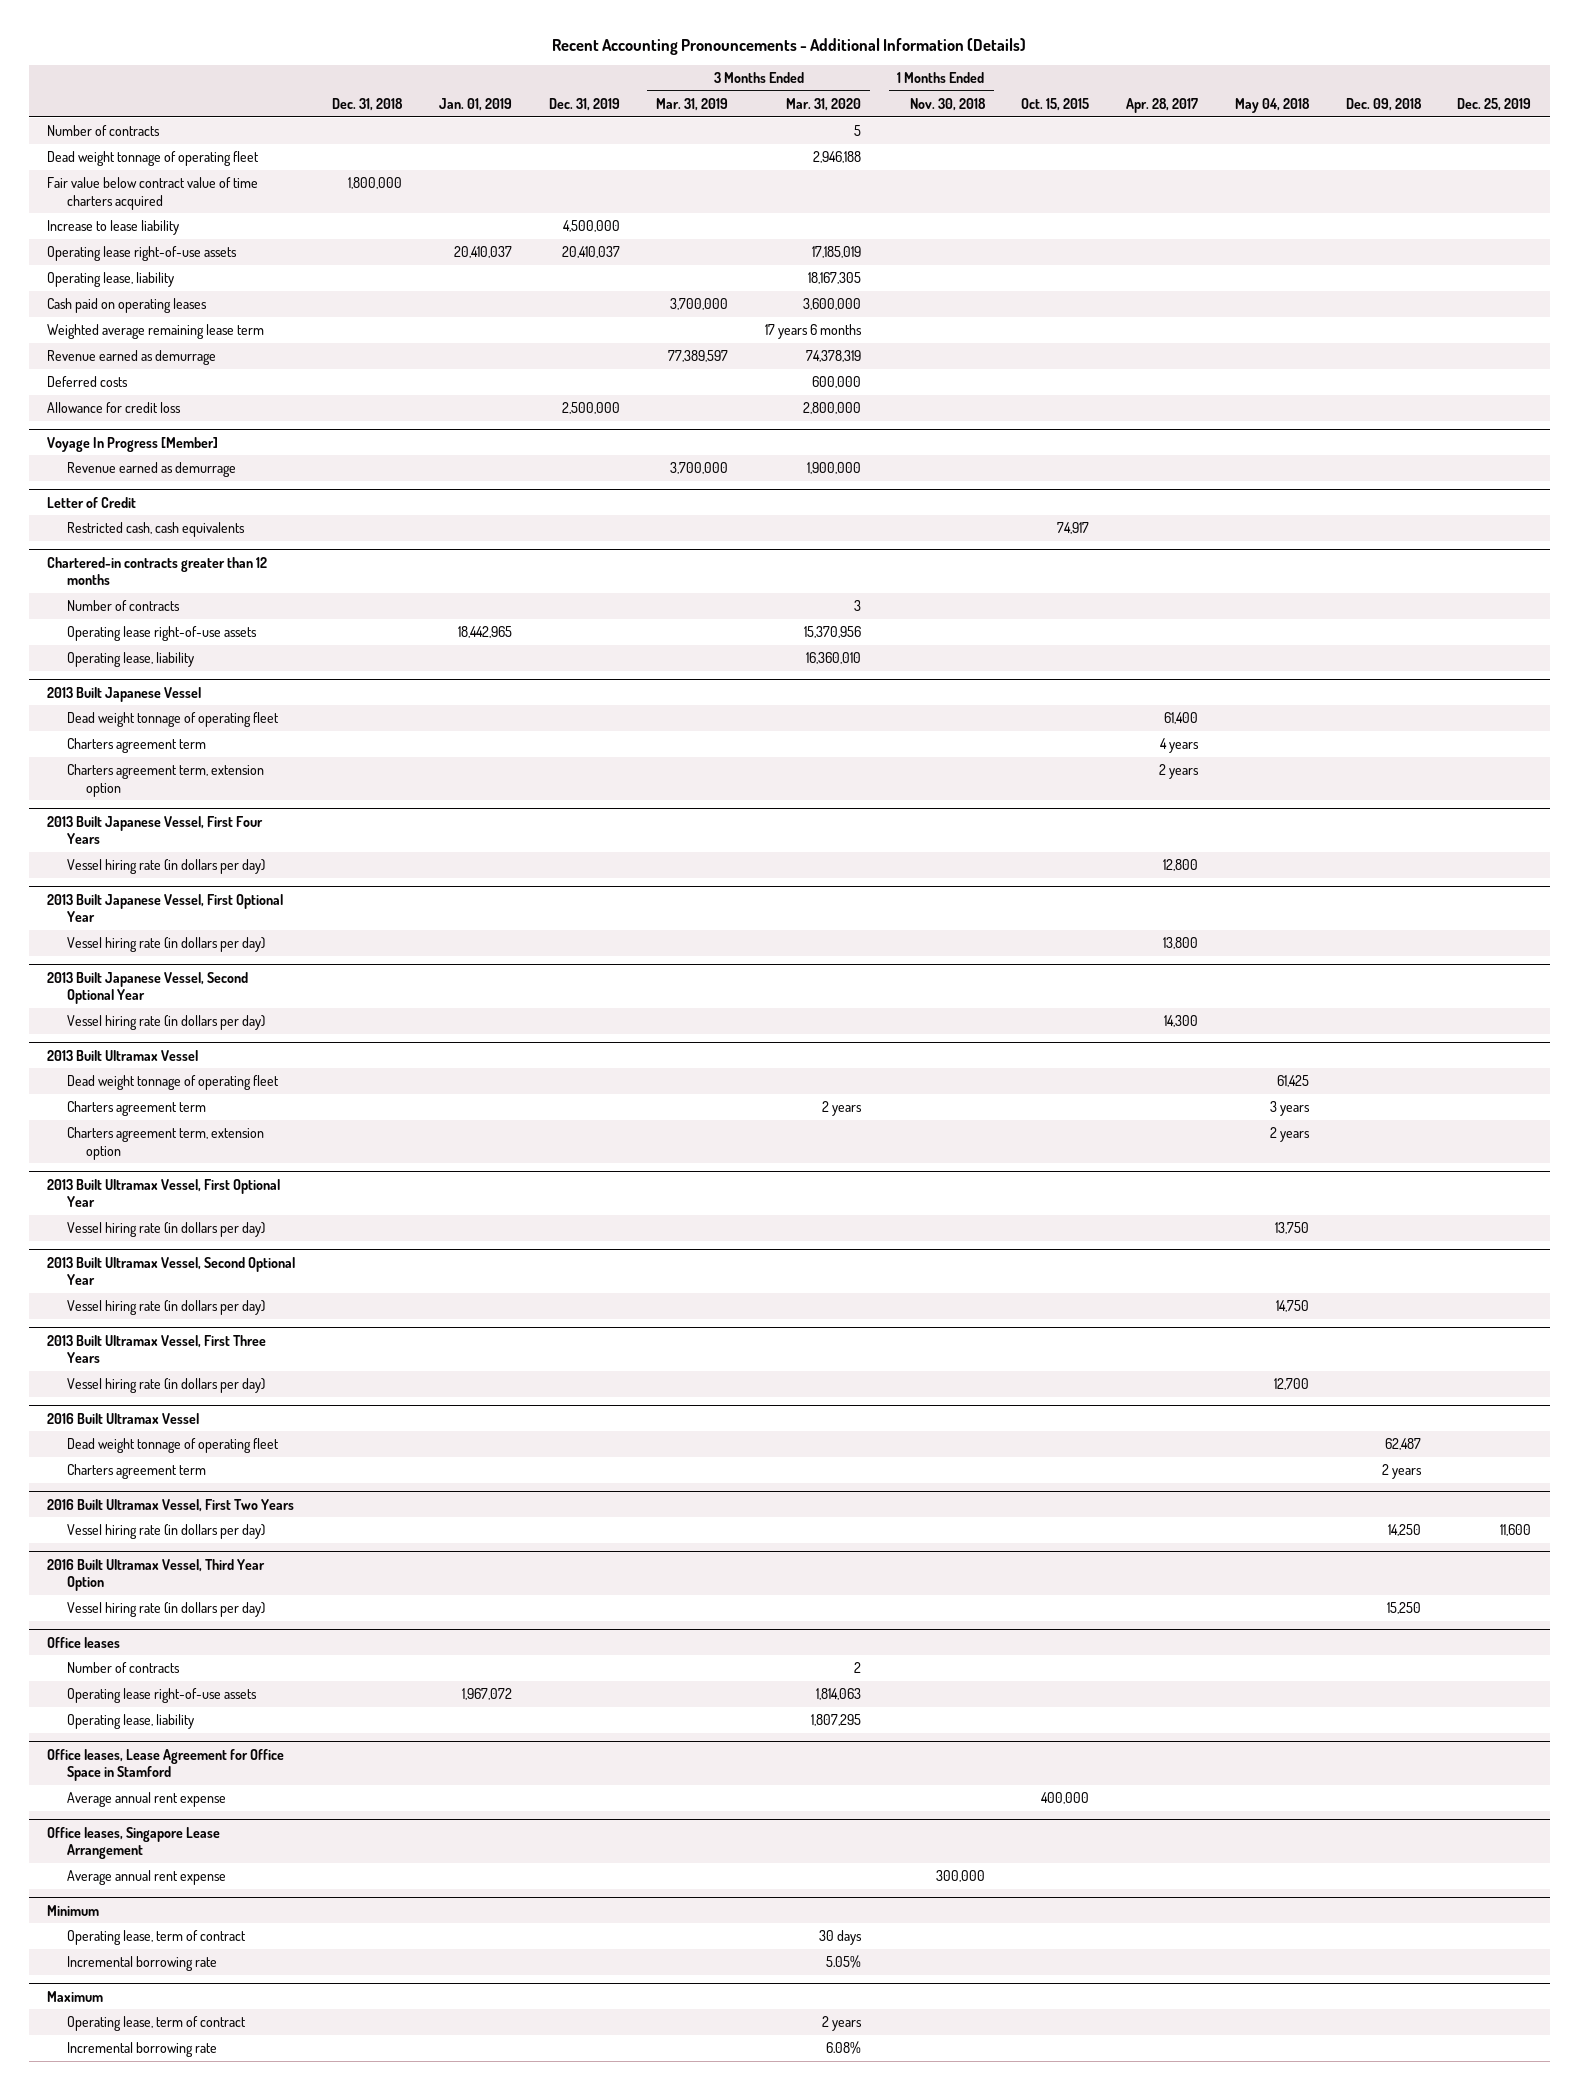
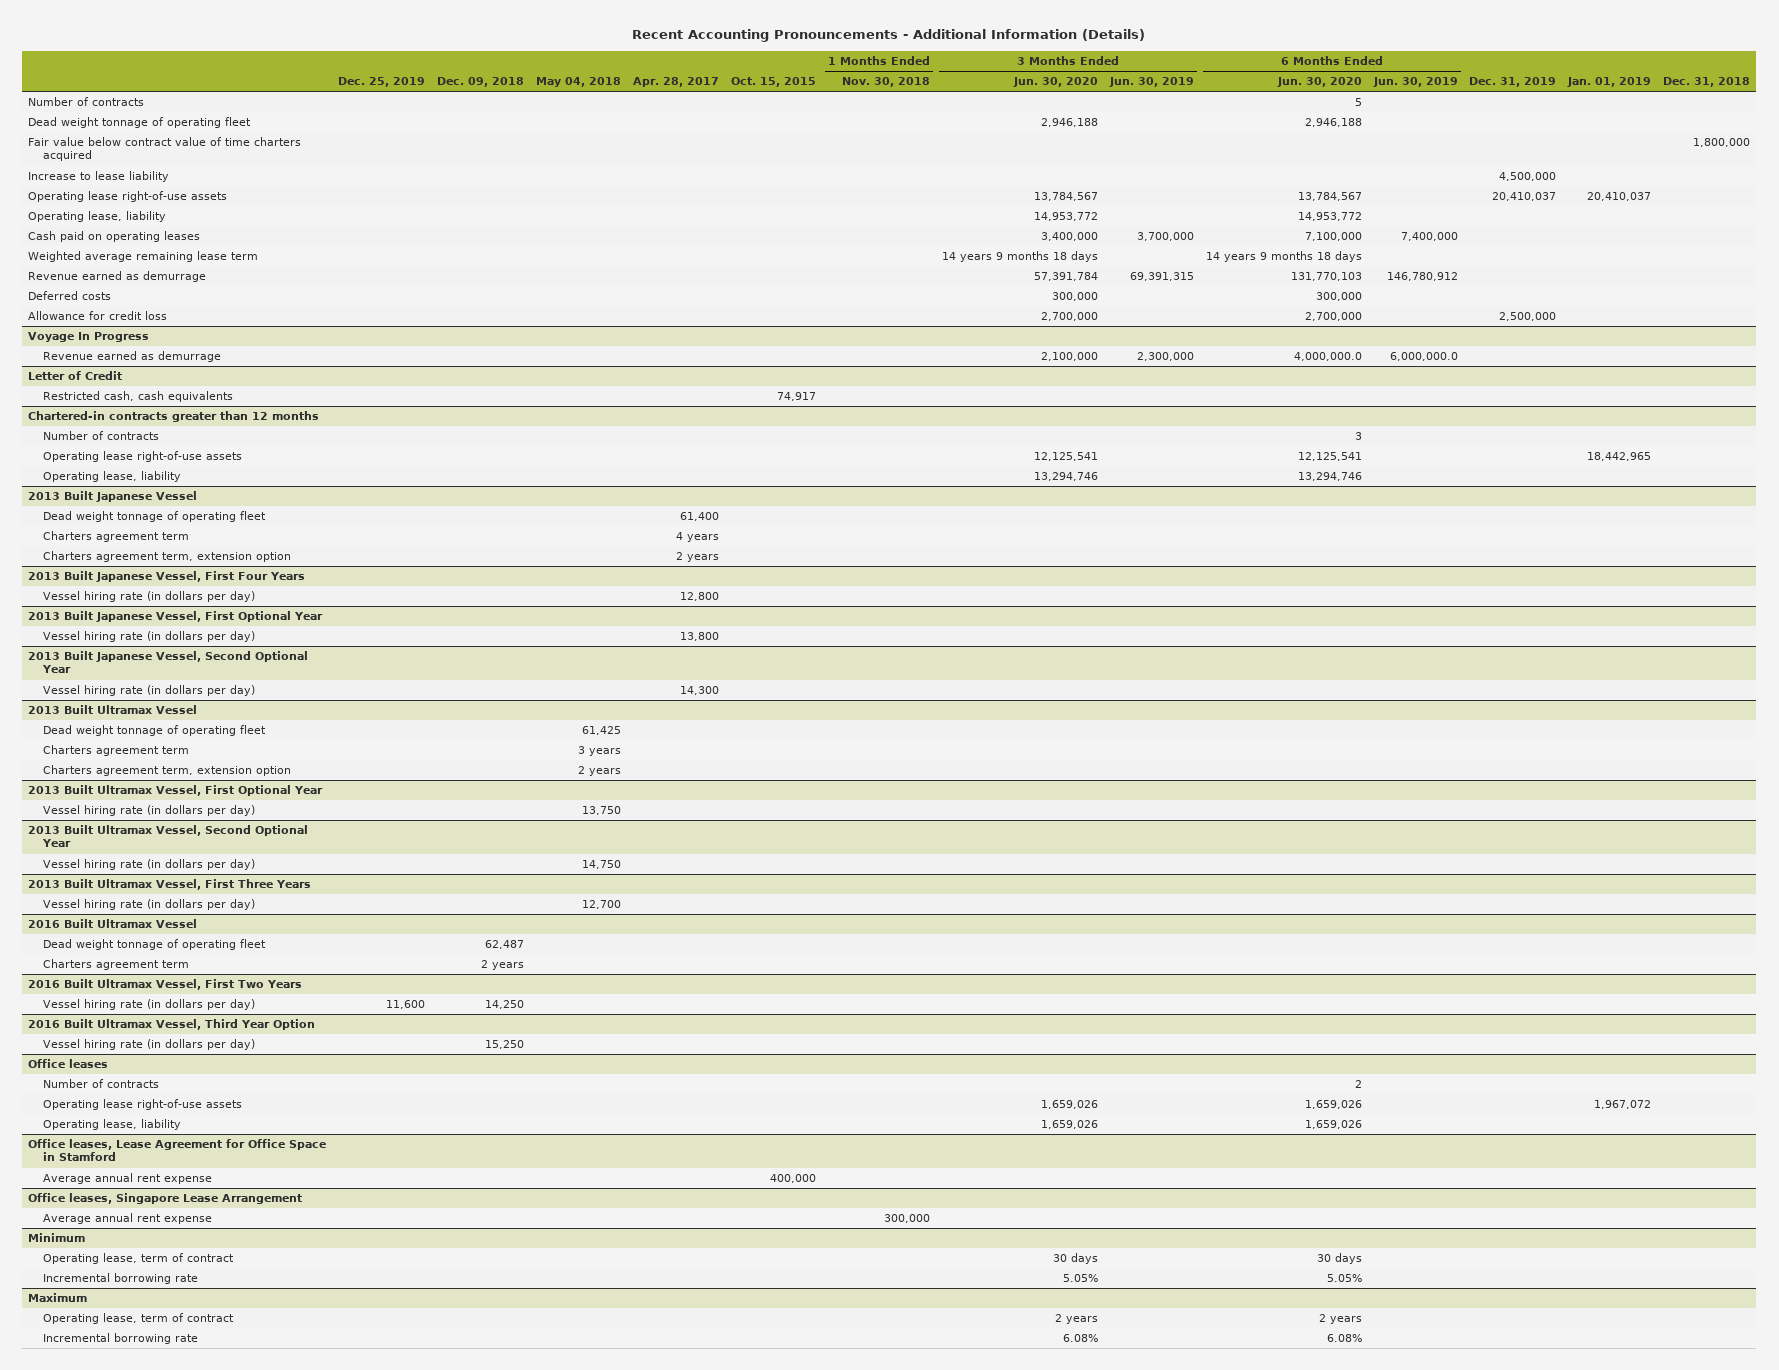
- | Dec. 31, 2018 | Jan. 01, 2019 | Dec. 31, 2019 | 3 Months Ended Mar. 31, 2019 | 3 Months Ended Mar. 31, 2020 | 1 Months Ended Nov. 30, 2018 | Oct. 15, 2015 | Apr. 28, 2017 | May 04, 2018 | Dec. 09, 2018 | Dec. 25, 2019
+ | Dec. 25, 2019 | Dec. 09, 2018 | May 04, 2018 | Apr. 28, 2017 | Oct. 15, 2015 | 1 Months Ended Nov. 30, 2018 | 3 Months Ended Jun. 30, 2020 | 3 Months Ended Jun. 30, 2019 | 6 Months Ended Jun. 30, 2020 | 6 Months Ended Jun. 30, 2019 | Dec. 31, 2019 | Jan. 01, 2019 | Dec. 31, 2018
- Voyage In Progress [Member]
+ Voyage In Progress

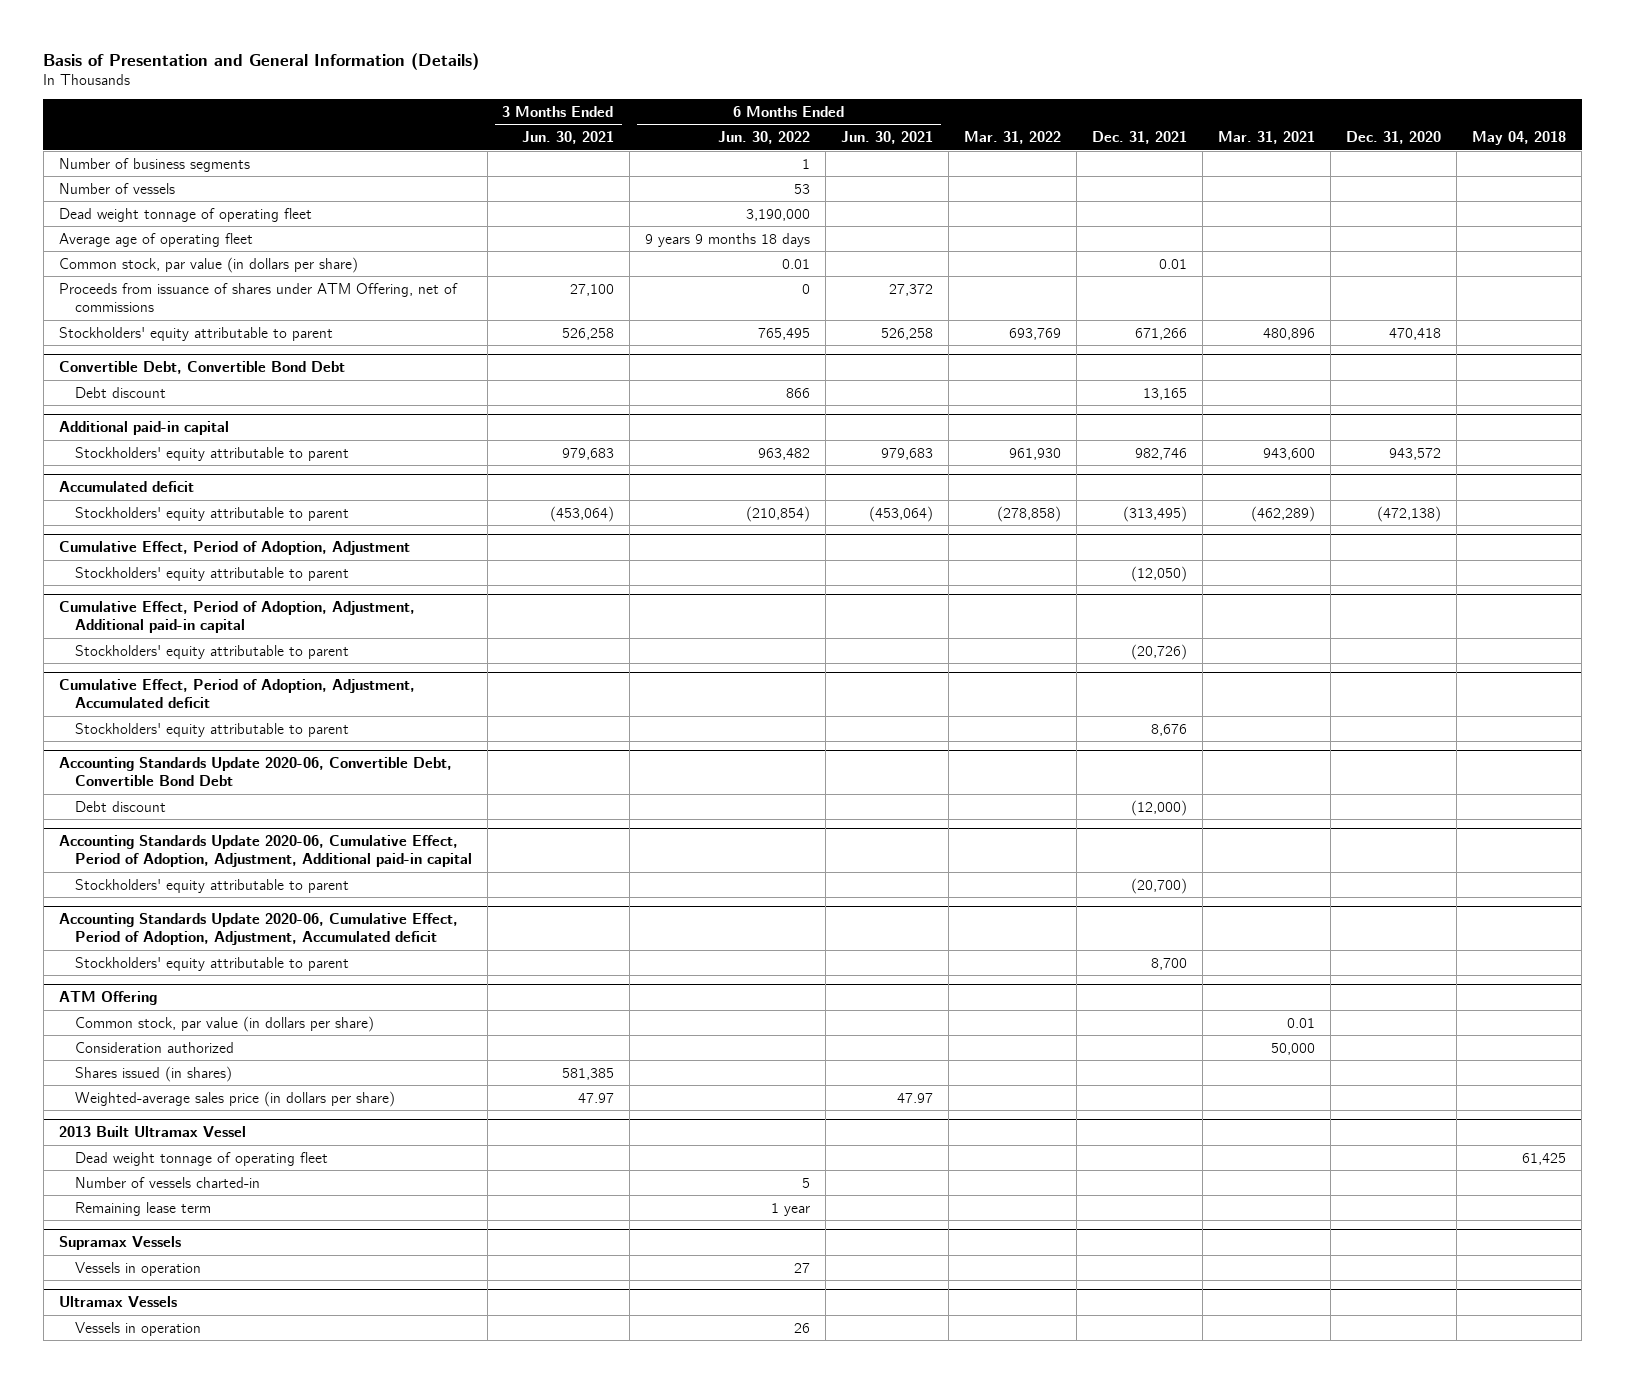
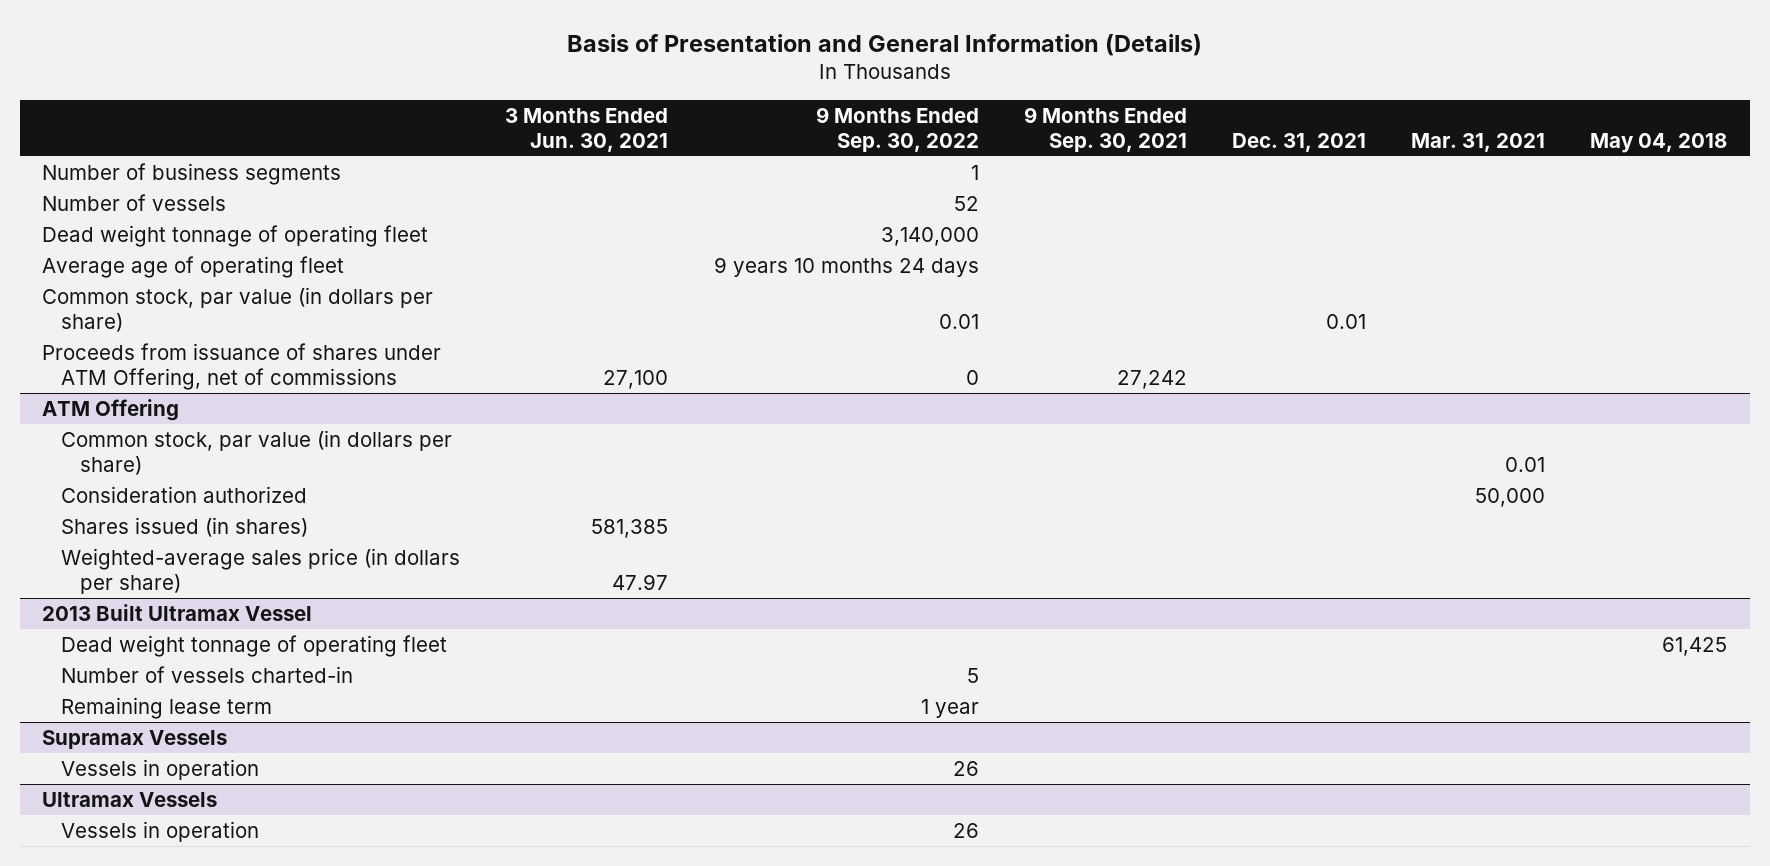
- | 3 Months Ended Jun. 30, 2021 | 6 Months Ended Jun. 30, 2022 | 6 Months Ended Jun. 30, 2021 | Mar. 31, 2022 | Dec. 31, 2021 | Mar. 31, 2021 | Dec. 31, 2020 | May 04, 2018
+ | 3 Months Ended Jun. 30, 2021 | 9 Months Ended Sep. 30, 2022 | 9 Months Ended Sep. 30, 2021 | Dec. 31, 2021 | Mar. 31, 2021 | May 04, 2018
- Stockholders' equity attributable to parent | 526,258 | 765,495 | 526,258 | 693,769 | 671,266 | 480,896 | 470,418 |
- Convertible Debt, Convertible Bond Debt
- Debt discount | | 866 | | | 13,165 | | |
- Additional paid-in capital
- Stockholders' equity attributable to parent | 979,683 | 963,482 | 979,683 | 961,930 | 982,746 | 943,600 | 943,572 |
- Accumulated deficit
- Stockholders' equity attributable to parent | (453,064) | (210,854) | (453,064) | (278,858) | (313,495) | (462,289) | (472,138) |
- Cumulative Effect, Period of Adoption, Adjustment
- Stockholders' equity attributable to parent | | | | | (12,050) | | |
- Cumulative Effect, Period of Adoption, Adjustment, Additional paid-in capital
- Stockholders' equity attributable to parent | | | | | (20,726) | | |
- Cumulative Effect, Period of Adoption, Adjustment, Accumulated deficit
- Stockholders' equity attributable to parent | | | | | 8,676 | | |
- Accounting Standards Update 2020-06, Convertible Debt, Convertible Bond Debt
- Debt discount | | | | | (12,000) | | |
- Accounting Standards Update 2020-06, Cumulative Effect, Period of Adoption, Adjustment, Additional paid-in capital
- Stockholders' equity attributable to parent | | | | | (20,700) | | |
- Accounting Standards Update 2020-06, Cumulative Effect, Period of Adoption, Adjustment, Accumulated deficit
- Stockholders' equity attributable to parent | | | | | 8,700 | | |

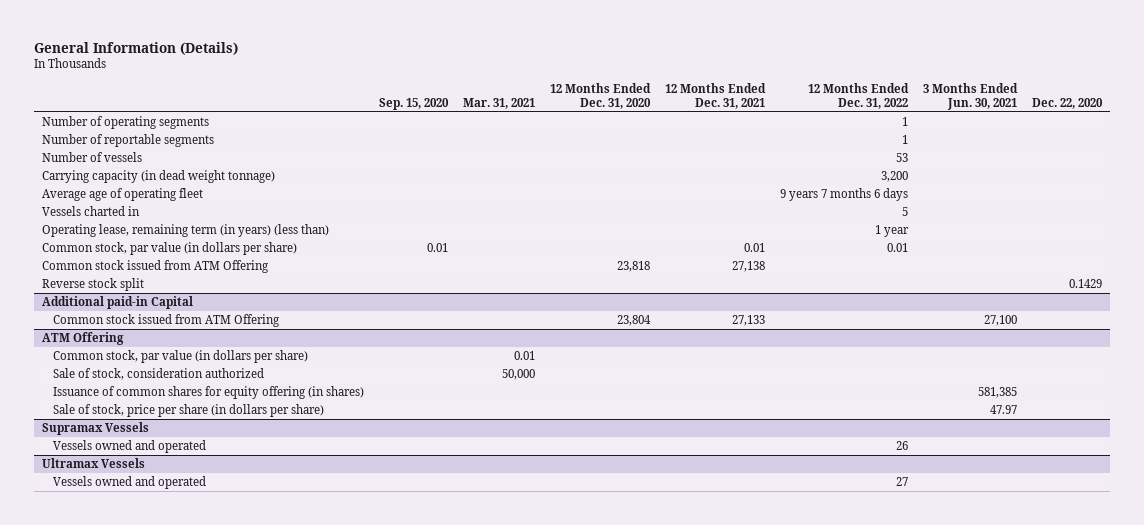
- Basis of Presentation and General Information (Details)
+ General Information (Details)
- | 3 Months Ended Jun. 30, 2021 | 9 Months Ended Sep. 30, 2022 | 9 Months Ended Sep. 30, 2021 | Dec. 31, 2021 | Mar. 31, 2021 | May 04, 2018
+ | Sep. 15, 2020 | Mar. 31, 2021 | 12 Months Ended Dec. 31, 2020 | 12 Months Ended Dec. 31, 2021 | 12 Months Ended Dec. 31, 2022 | 3 Months Ended Jun. 30, 2021 | Dec. 22, 2020
- Number of business segments | | 1 | | | |
+ Number of operating segments | | | | | 1 | |
+ Number of reportable segments | | | | | 1 | |
- Dead weight tonnage of operating fleet | | 3,140,000 | | | |
+ Carrying capacity (in dead weight tonnage) | | | | | 3,200 | |
+ Vessels charted in | | | | | 5 | |
+ Operating lease, remaining term (in years) (less than) | | | | | 1 year | |
- Proceeds from issuance of shares under ATM Offering, net of commissions | 27,100 | 0 | 27,242 | | |
+ Common stock issued from ATM Offering | | | 23,818 | 27,138 | | |
+ Reverse stock split | | | | | | | 0.1429
+ Additional paid-in Capital
+ Common stock issued from ATM Offering | | | 23,804 | 27,133 | | 27,100 |
@ ATM Offering
- Consideration authorized | | | | | 50,000 |
- Shares issued (in shares) | 581,385 | | | | |
- Weighted-average sales price (in dollars per share) | 47.97 | | | | |
- 2013 Built Ultramax Vessel
- Dead weight tonnage of operating fleet | | | | | | 61,425
- Number of vessels charted-in | | 5 | | | |
- Remaining lease term | | 1 year | | | |
@ ATM Offering
+ Sale of stock, consideration authorized | | 50,000 | | | | |
+ Issuance of common shares for equity offering (in shares) | | | | | | 581,385 |
+ Sale of stock, price per share (in dollars per share) | | | | | | 47.97 |
@ Supramax Vessels
- Vessels in operation | | 26 | | | |
+ Vessels owned and operated | | | | | 26 | |
@ Ultramax Vessels
- Vessels in operation | | 26 | | | |
+ Vessels owned and operated | | | | | 27 | |

